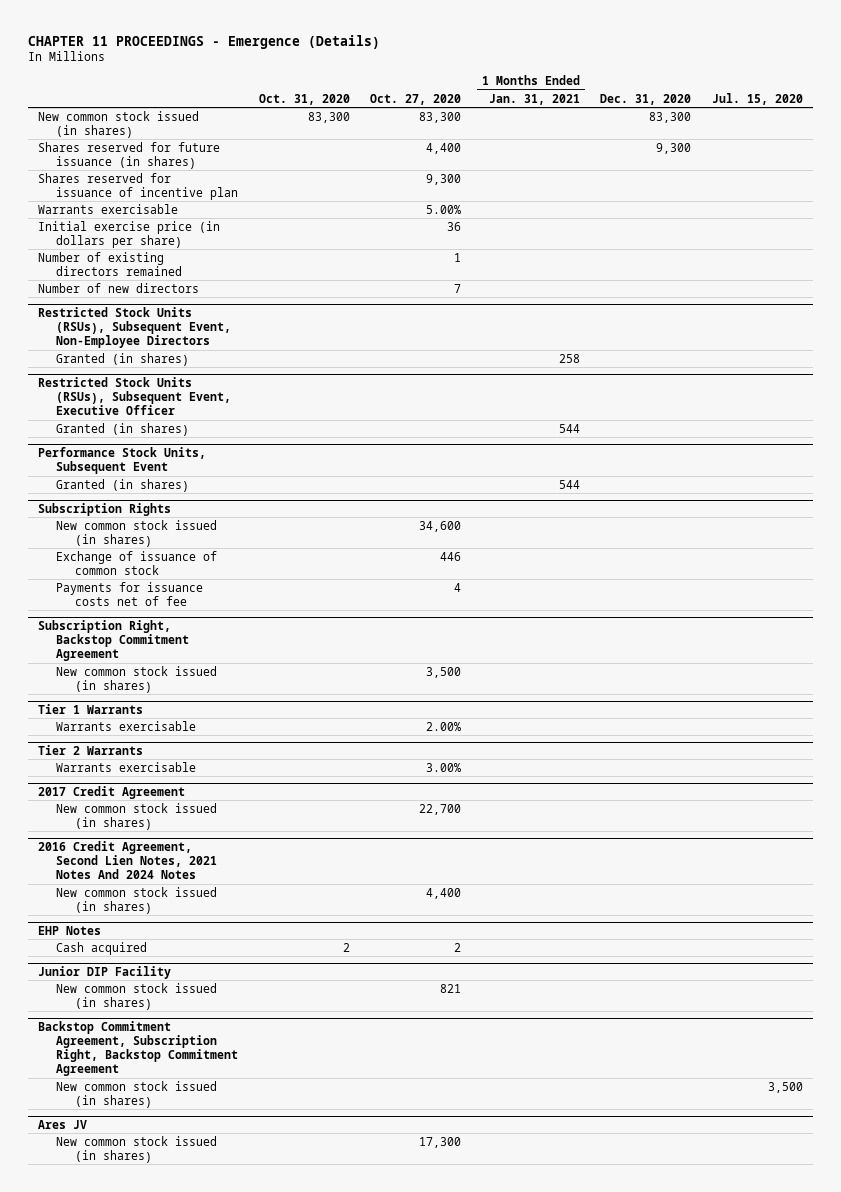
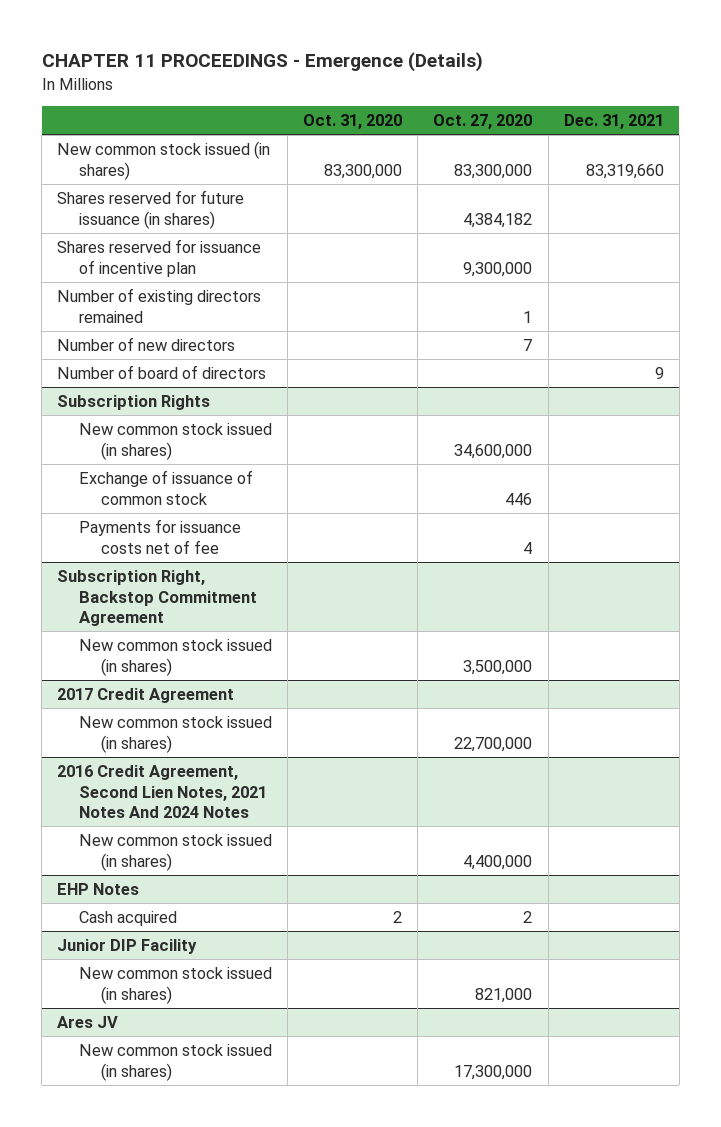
- | Oct. 31, 2020 | Oct. 27, 2020 | 1 Months Ended Jan. 31, 2021 | Dec. 31, 2020 | Jul. 15, 2020
+ | Oct. 31, 2020 | Oct. 27, 2020 | Dec. 31, 2021
- New common stock issued (in shares) | 83,300 | 83,300 | | 83,300 |
- Shares reserved for future issuance (in shares) | | 4,400 | | 9,300 |
- Shares reserved for issuance of incentive plan | | 9,300 | | |
- Warrants exercisable | | 5.00% | | |
- Initial exercise price (in dollars per share) | | 36 | | |
+ New common stock issued (in shares) | 83,300,000 | 83,300,000 | 83,319,660
+ Shares reserved for future issuance (in shares) | | 4,384,182 |
+ Shares reserved for issuance of incentive plan | | 9,300,000 |
- Restricted Stock Units (RSUs), Subsequent Event, Non-Employee Directors
- Granted (in shares) | | | 258 | |
- Restricted Stock Units (RSUs), Subsequent Event, Executive Officer
- Granted (in shares) | | | 544 | |
- Performance Stock Units, Subsequent Event
- Granted (in shares) | | | 544 | |
+ Number of board of directors | | | 9
@ Subscription Rights
- New common stock issued (in shares) | | 34,600 | | |
+ New common stock issued (in shares) | | 34,600,000 |
@ Subscription Right, Backstop Commitment Agreement
- New common stock issued (in shares) | | 3,500 | | |
- Tier 1 Warrants
- Warrants exercisable | | 2.00% | | |
- Tier 2 Warrants
- Warrants exercisable | | 3.00% | | |
@ Subscription Right, Backstop Commitment Agreement
+ New common stock issued (in shares) | | 3,500,000 |
@ 2017 Credit Agreement
- New common stock issued (in shares) | | 22,700 | | |
+ New common stock issued (in shares) | | 22,700,000 |
@ 2016 Credit Agreement, Second Lien Notes, 2021 Notes And 2024 Notes
- New common stock issued (in shares) | | 4,400 | | |
+ New common stock issued (in shares) | | 4,400,000 |
@ Junior DIP Facility
- New common stock issued (in shares) | | 821 | | |
- Backstop Commitment Agreement, Subscription Right, Backstop Commitment Agreement
- New common stock issued (in shares) | | | | | 3,500
@ Junior DIP Facility
+ New common stock issued (in shares) | | 821,000 |
@ Ares JV
- New common stock issued (in shares) | | 17,300 | | |
+ New common stock issued (in shares) | | 17,300,000 |

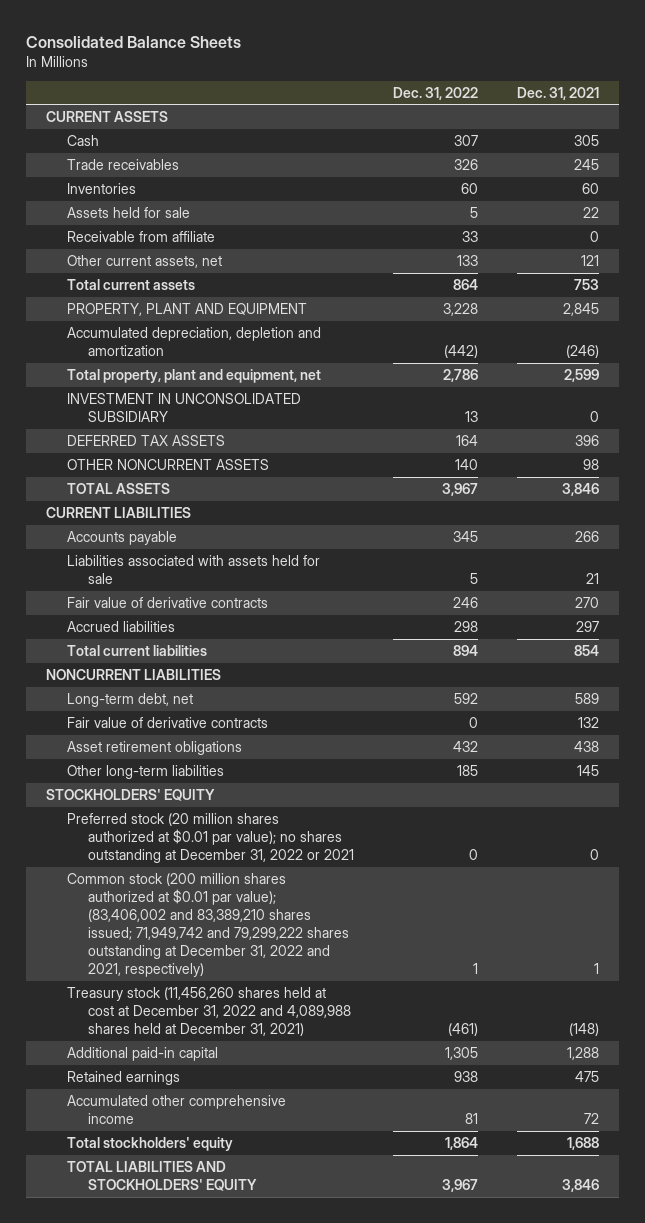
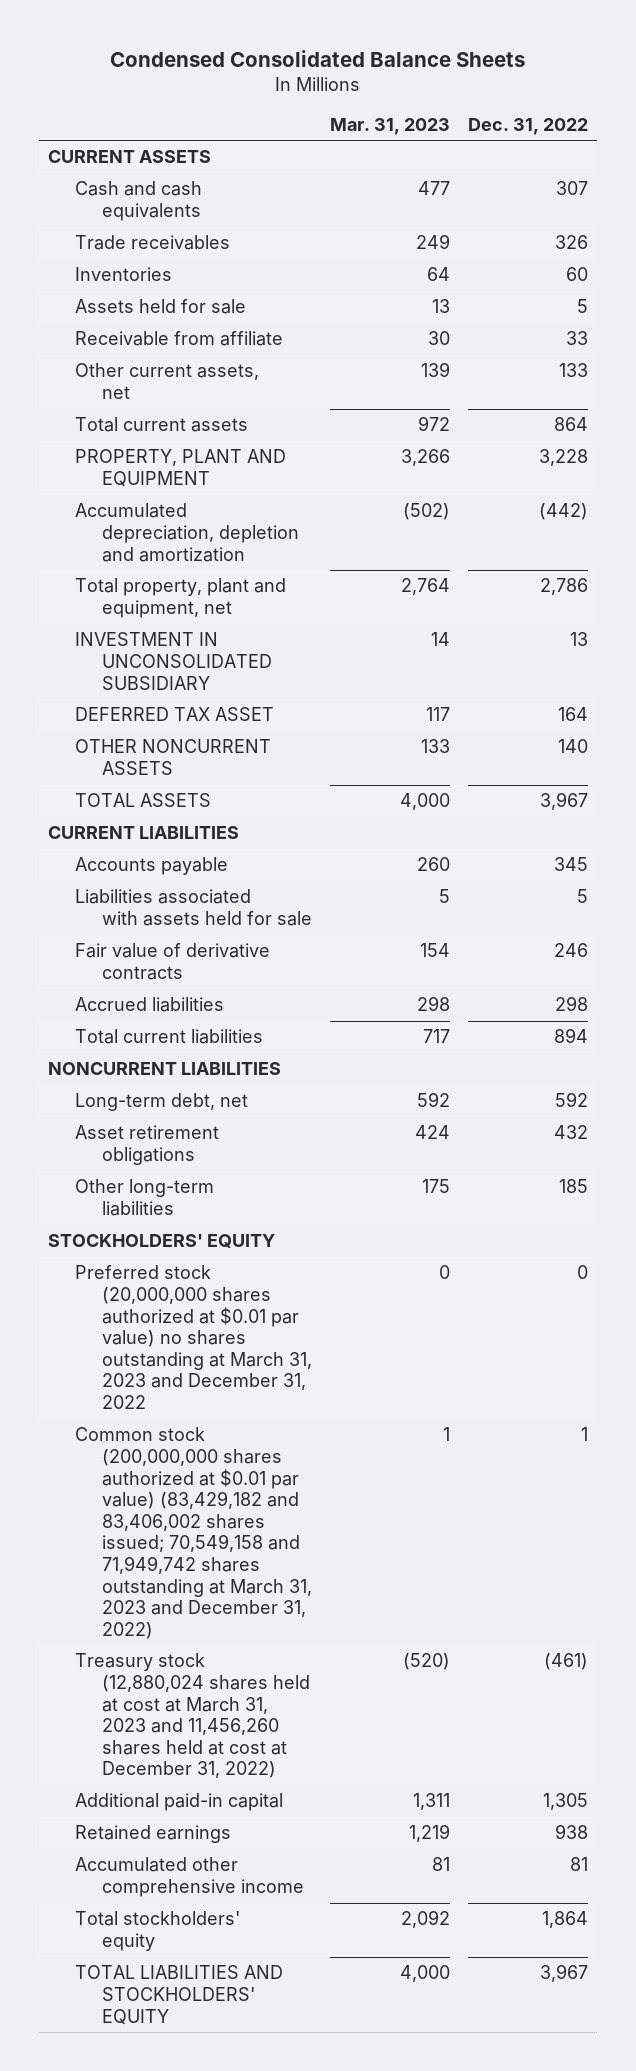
- Consolidated Balance Sheets
+ Condensed Consolidated Balance Sheets
- | Dec. 31, 2022 | Dec. 31, 2021
+ | Mar. 31, 2023 | Dec. 31, 2022
- Cash | 307 | 305
+ Cash and cash equivalents | 477 | 307
- DEFERRED TAX ASSETS | 164 | 396
+ DEFERRED TAX ASSET | 117 | 164
- Fair value of derivative contracts | 0 | 132
- Preferred stock (20 million shares authorized at $0.01 par value); no shares outstanding at December 31, 2022 or 2021 | 0 | 0
- Common stock (200 million shares authorized at $0.01 par value); (83,406,002 and 83,389,210 shares issued; 71,949,742 and 79,299,222 shares outstanding at December 31, 2022 and 2021, respectively) | 1 | 1
- Treasury stock (11,456,260 shares held at cost at December 31, 2022 and 4,089,988 shares held at December 31, 2021) | (461) | (148)
+ Preferred stock (20,000,000 shares authorized at $0.01 par value) no shares outstanding at March 31, 2023 and December 31, 2022 | 0 | 0
+ Common stock (200,000,000 shares authorized at $0.01 par value) (83,429,182 and 83,406,002 shares issued; 70,549,158 and 71,949,742 shares outstanding at March 31, 2023 and December 31, 2022) | 1 | 1
+ Treasury stock (12,880,024 shares held at cost at March 31, 2023 and 11,456,260 shares held at cost at December 31, 2022) | (520) | (461)

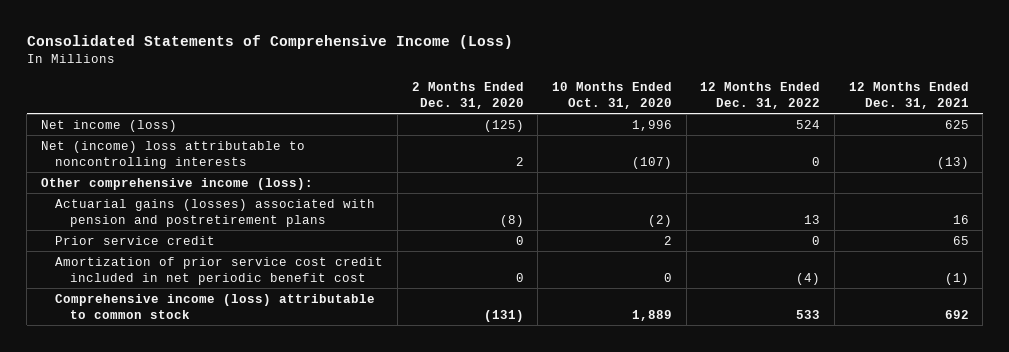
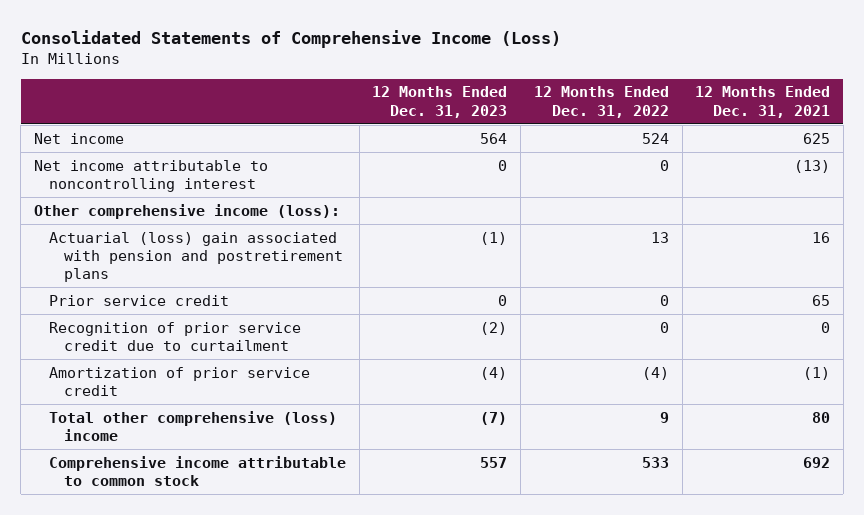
- | 2 Months Ended Dec. 31, 2020 | 10 Months Ended Oct. 31, 2020 | 12 Months Ended Dec. 31, 2022 | 12 Months Ended Dec. 31, 2021
+ | 12 Months Ended Dec. 31, 2023 | 12 Months Ended Dec. 31, 2022 | 12 Months Ended Dec. 31, 2021
- Net income (loss) | (125) | 1,996 | 524 | 625
- Net (income) loss attributable to noncontrolling interests | 2 | (107) | 0 | (13)
+ Net income | 564 | 524 | 625
+ Net income attributable to noncontrolling interest | 0 | 0 | (13)
- Actuarial gains (losses) associated with pension and postretirement plans | (8) | (2) | 13 | 16
+ Actuarial (loss) gain associated with pension and postretirement plans | (1) | 13 | 16
- Amortization of prior service cost credit included in net periodic benefit cost | 0 | 0 | (4) | (1)
- Comprehensive income (loss) attributable to common stock | (131) | 1,889 | 533 | 692
+ Recognition of prior service credit due to curtailment | (2) | 0 | 0
+ Amortization of prior service credit | (4) | (4) | (1)
+ Total other comprehensive (loss) income | (7) | 9 | 80
+ Comprehensive income attributable to common stock | 557 | 533 | 692

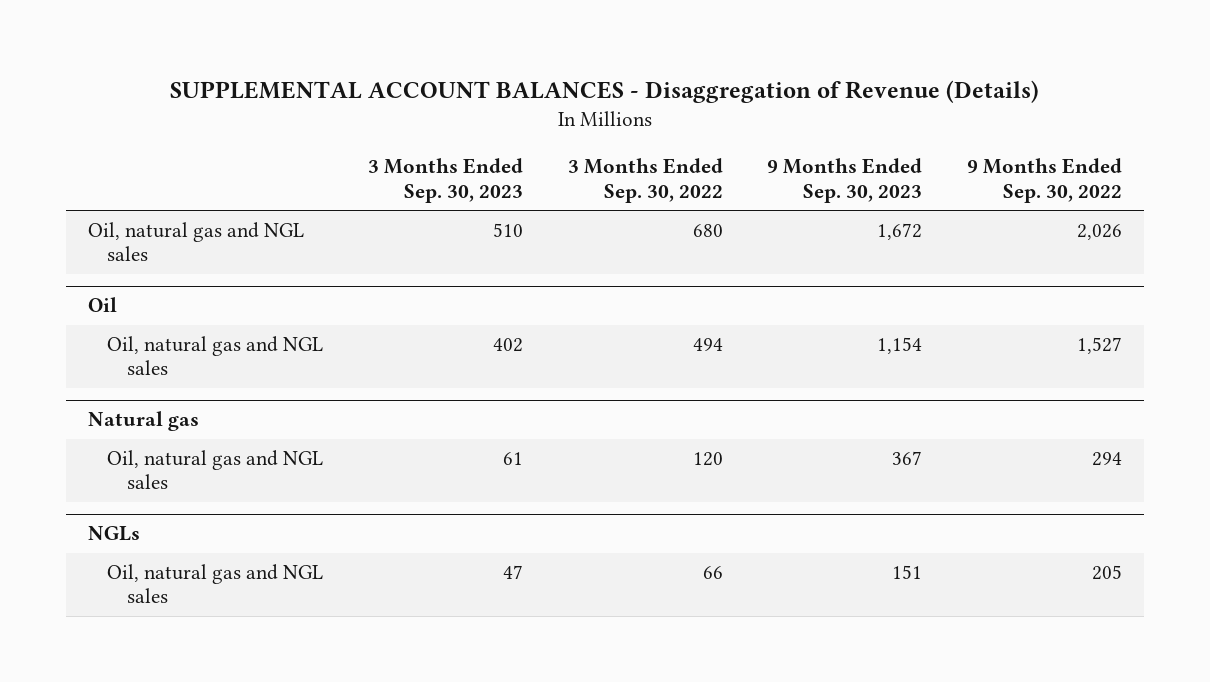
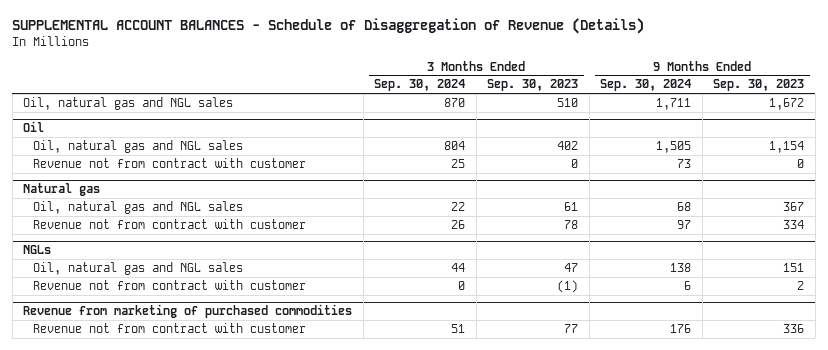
- SUPPLEMENTAL ACCOUNT BALANCES - Disaggregation of Revenue (Details)
+ SUPPLEMENTAL ACCOUNT BALANCES - Schedule of Disaggregation of Revenue (Details)
- | 3 Months Ended Sep. 30, 2023 | 3 Months Ended Sep. 30, 2022 | 9 Months Ended Sep. 30, 2023 | 9 Months Ended Sep. 30, 2022
+ | 3 Months Ended Sep. 30, 2024 | 3 Months Ended Sep. 30, 2023 | 9 Months Ended Sep. 30, 2024 | 9 Months Ended Sep. 30, 2023
@ Oil
+ Revenue not from contract with customer | 25 | 0 | 73 | 0
@ Natural gas
+ Revenue not from contract with customer | 26 | 78 | 97 | 334
@ NGLs
+ Revenue not from contract with customer | 0 | (1) | 6 | 2
+ Revenue from marketing of purchased commodities
+ Revenue not from contract with customer | 51 | 77 | 176 | 336

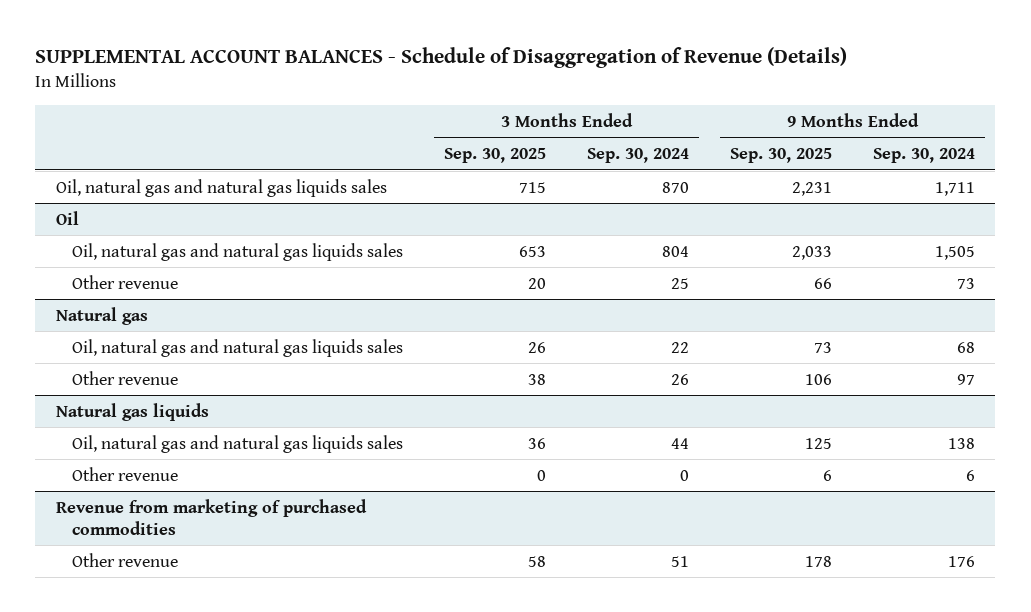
- | 3 Months Ended Sep. 30, 2024 | 3 Months Ended Sep. 30, 2023 | 9 Months Ended Sep. 30, 2024 | 9 Months Ended Sep. 30, 2023
+ | 3 Months Ended Sep. 30, 2025 | 3 Months Ended Sep. 30, 2024 | 9 Months Ended Sep. 30, 2025 | 9 Months Ended Sep. 30, 2024
- Oil, natural gas and NGL sales | 870 | 510 | 1,711 | 1,672
+ Oil, natural gas and natural gas liquids sales | 715 | 870 | 2,231 | 1,711
@ Oil
- Oil, natural gas and NGL sales | 804 | 402 | 1,505 | 1,154
- Revenue not from contract with customer | 25 | 0 | 73 | 0
+ Oil, natural gas and natural gas liquids sales | 653 | 804 | 2,033 | 1,505
+ Other revenue | 20 | 25 | 66 | 73
@ Natural gas
- Oil, natural gas and NGL sales | 22 | 61 | 68 | 367
- Revenue not from contract with customer | 26 | 78 | 97 | 334
- NGLs
- Oil, natural gas and NGL sales | 44 | 47 | 138 | 151
- Revenue not from contract with customer | 0 | (1) | 6 | 2
@ Natural gas
+ Oil, natural gas and natural gas liquids sales | 26 | 22 | 73 | 68
+ Other revenue | 38 | 26 | 106 | 97
+ Natural gas liquids
+ Oil, natural gas and natural gas liquids sales | 36 | 44 | 125 | 138
+ Other revenue | 0 | 0 | 6 | 6
@ Revenue from marketing of purchased commodities
- Revenue not from contract with customer | 51 | 77 | 176 | 336
+ Other revenue | 58 | 51 | 178 | 176

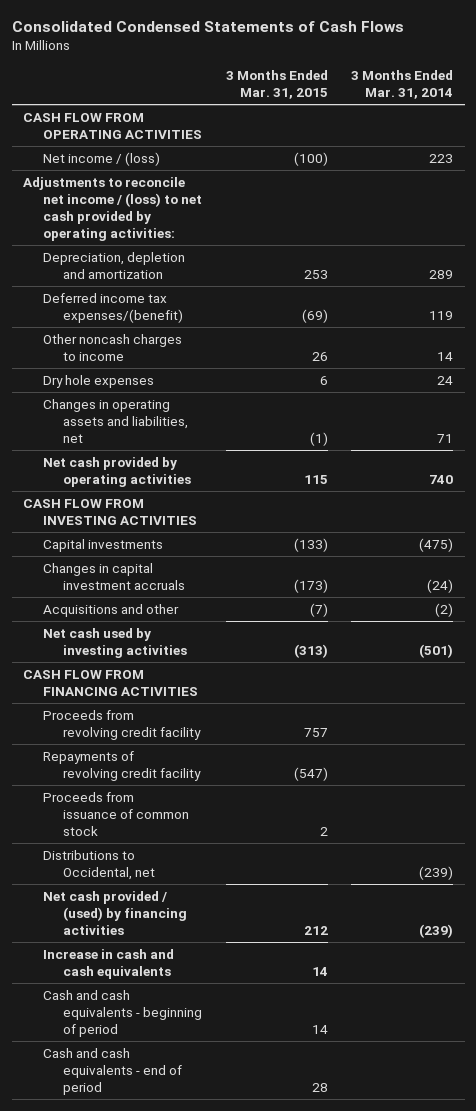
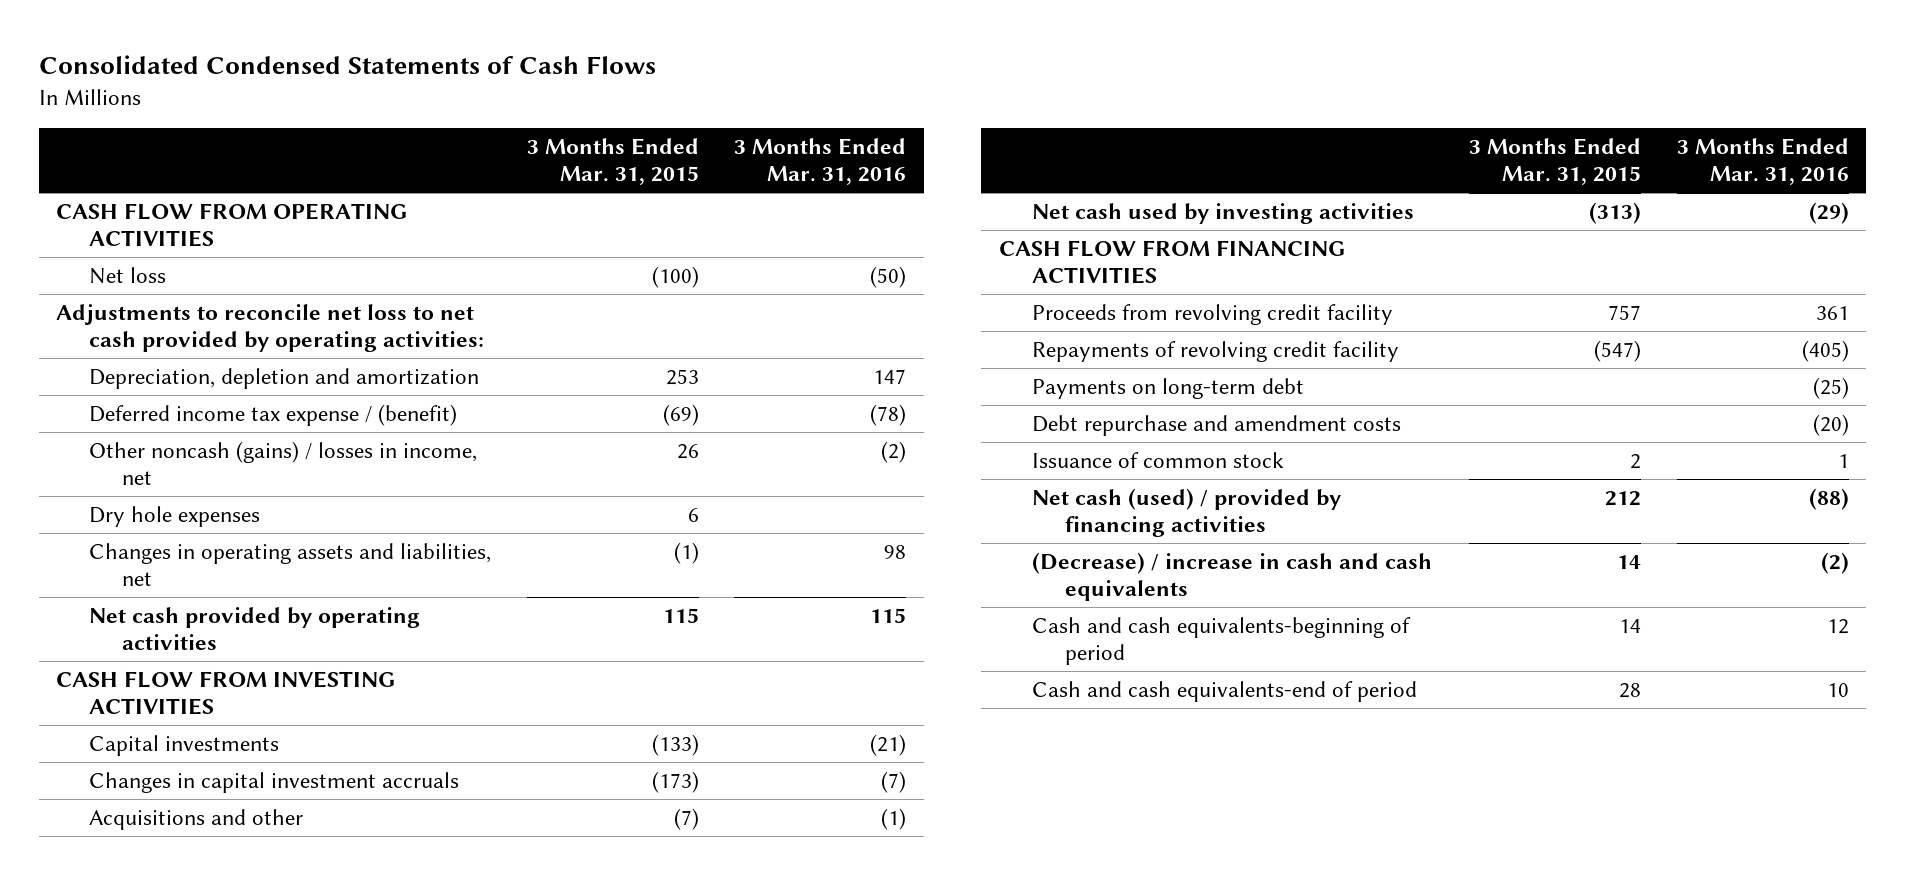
- | 3 Months Ended Mar. 31, 2015 | 3 Months Ended Mar. 31, 2014
+ | 3 Months Ended Mar. 31, 2015 | 3 Months Ended Mar. 31, 2016
- Net income / (loss) | (100) | 223
- Adjustments to reconcile net income / (loss) to net cash provided by operating activities:
+ Net loss | (100) | (50)
+ Adjustments to reconcile net loss to net cash provided by operating activities:
- Deferred income tax expenses/(benefit) | (69) | 119
- Other noncash charges to income | 26 | 14
+ Deferred income tax expense / (benefit) | (69) | (78)
+ Other noncash (gains) / losses in income, net | 26 | (2)
- Proceeds from issuance of common stock | 2 |
- Distributions to Occidental, net | | (239)
- Net cash provided / (used) by financing activities | 212 | (239)
- Increase in cash and cash equivalents | 14 |
- Cash and cash equivalents - beginning of period | 14 |
- Cash and cash equivalents - end of period | 28 |
+ Payments on long-term debt | | (25)
+ Debt repurchase and amendment costs | | (20)
+ Issuance of common stock | 2 | 1
+ Net cash (used) / provided by financing activities | 212 | (88)
+ (Decrease) / increase in cash and cash equivalents | 14 | (2)
+ Cash and cash equivalents-beginning of period | 14 | 12
+ Cash and cash equivalents-end of period | 28 | 10

